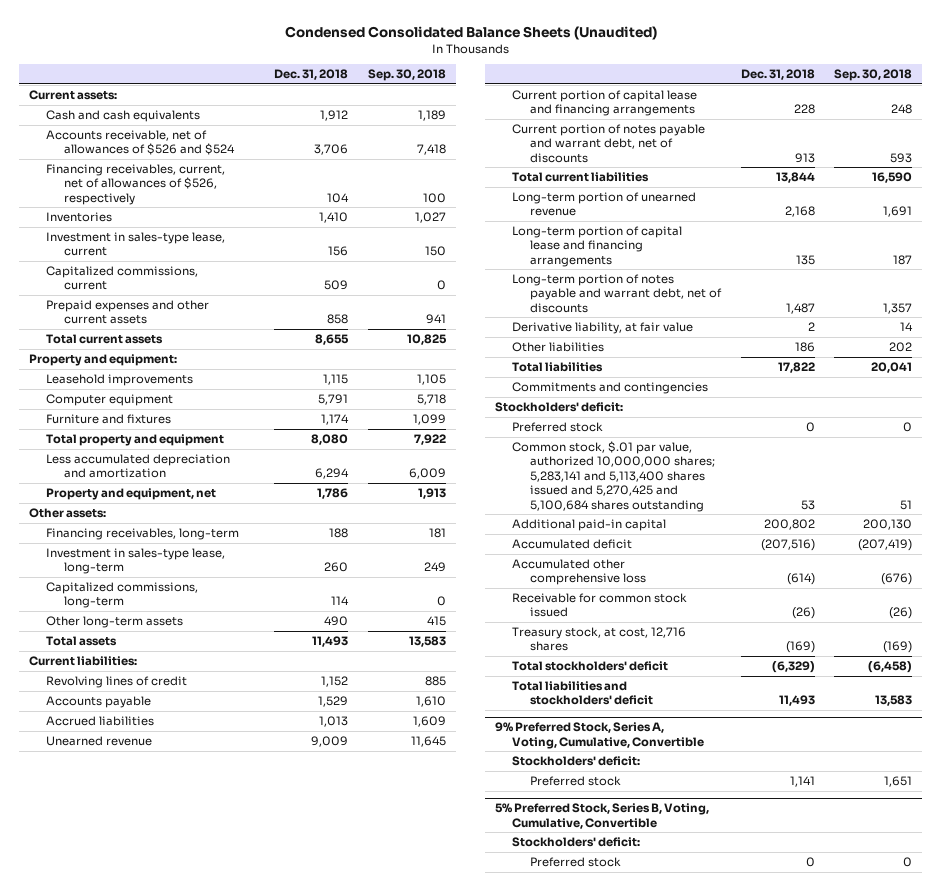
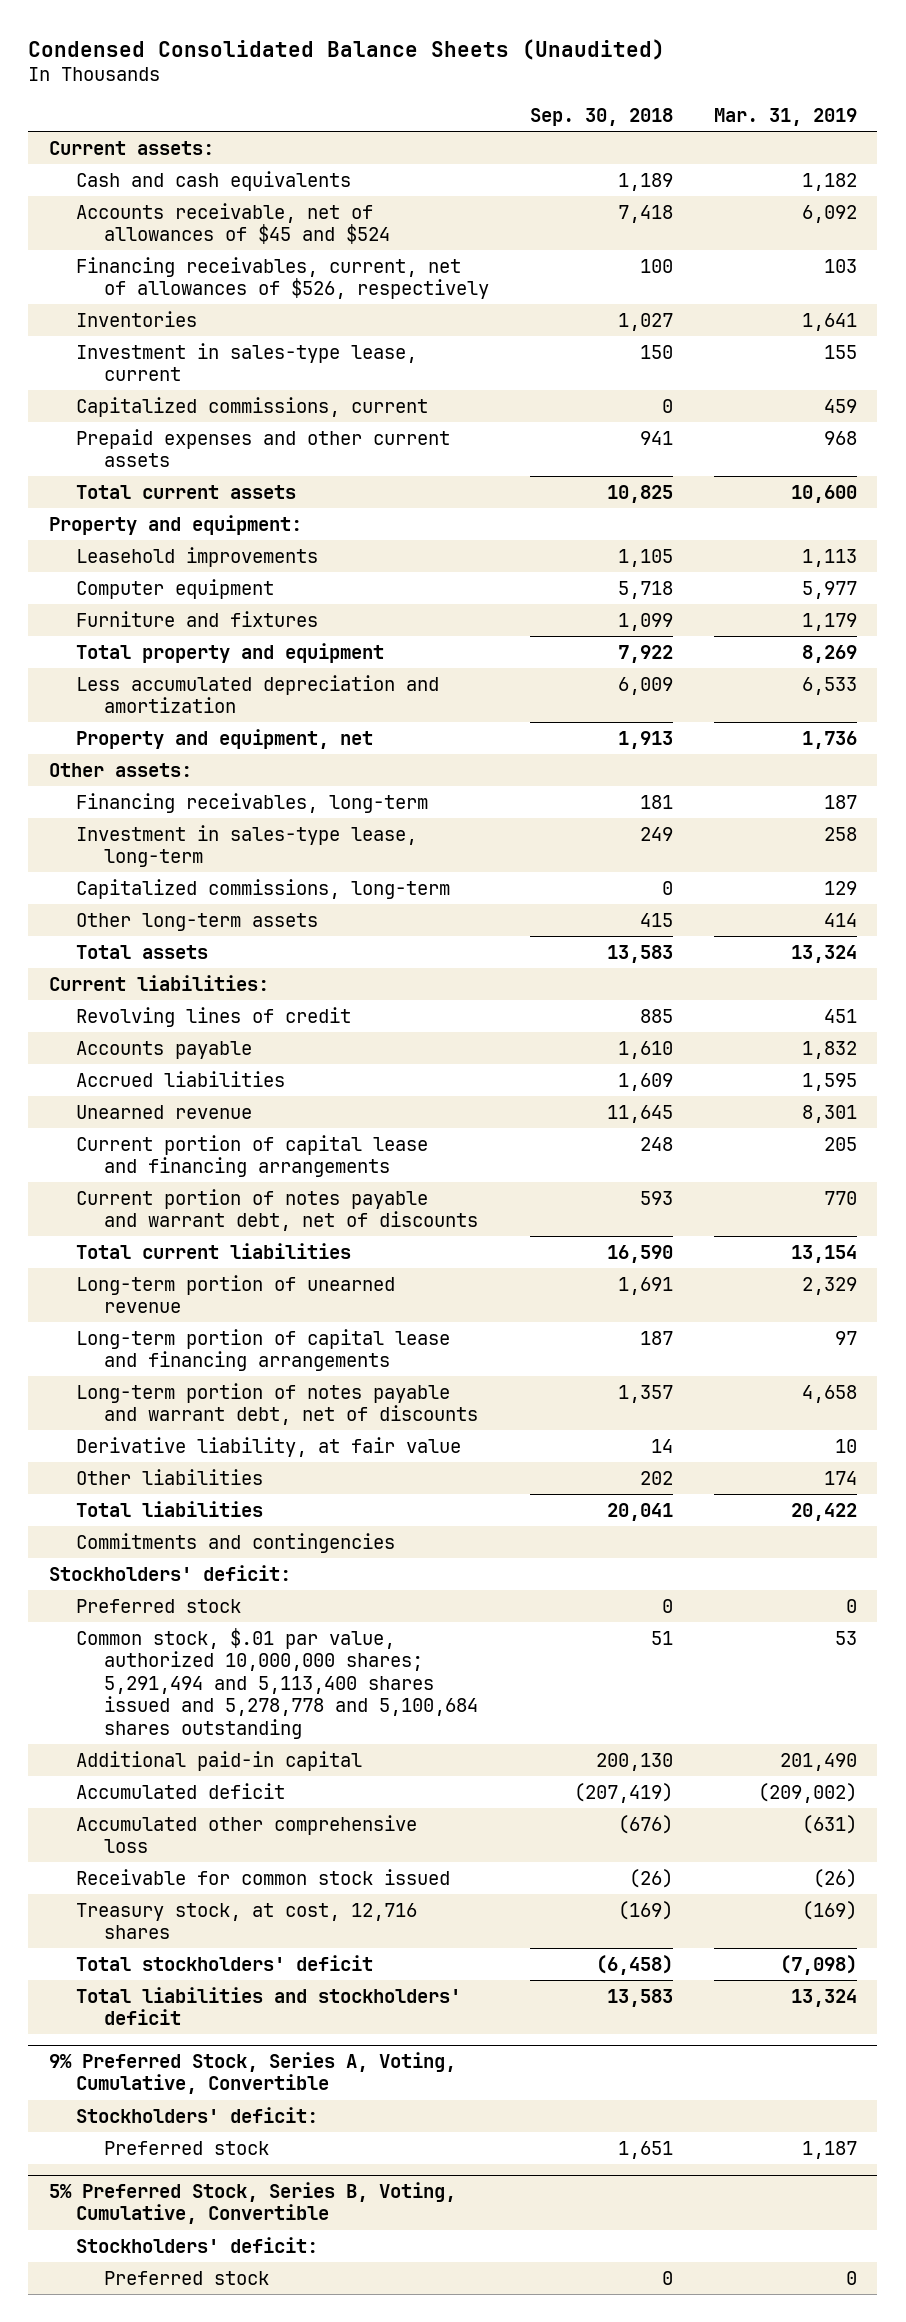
- | Dec. 31, 2018 | Sep. 30, 2018
+ | Sep. 30, 2018 | Mar. 31, 2019
- Accounts receivable, net of allowances of $526 and $524 | 3,706 | 7,418
+ Accounts receivable, net of allowances of $45 and $524 | 7,418 | 6,092
- Common stock, $.01 par value, authorized 10,000,000 shares; 5,283,141 and 5,113,400 shares issued and 5,270,425 and 5,100,684 shares outstanding | 53 | 51
+ Common stock, $.01 par value, authorized 10,000,000 shares; 5,291,494 and 5,113,400 shares issued and 5,278,778 and 5,100,684 shares outstanding | 51 | 53

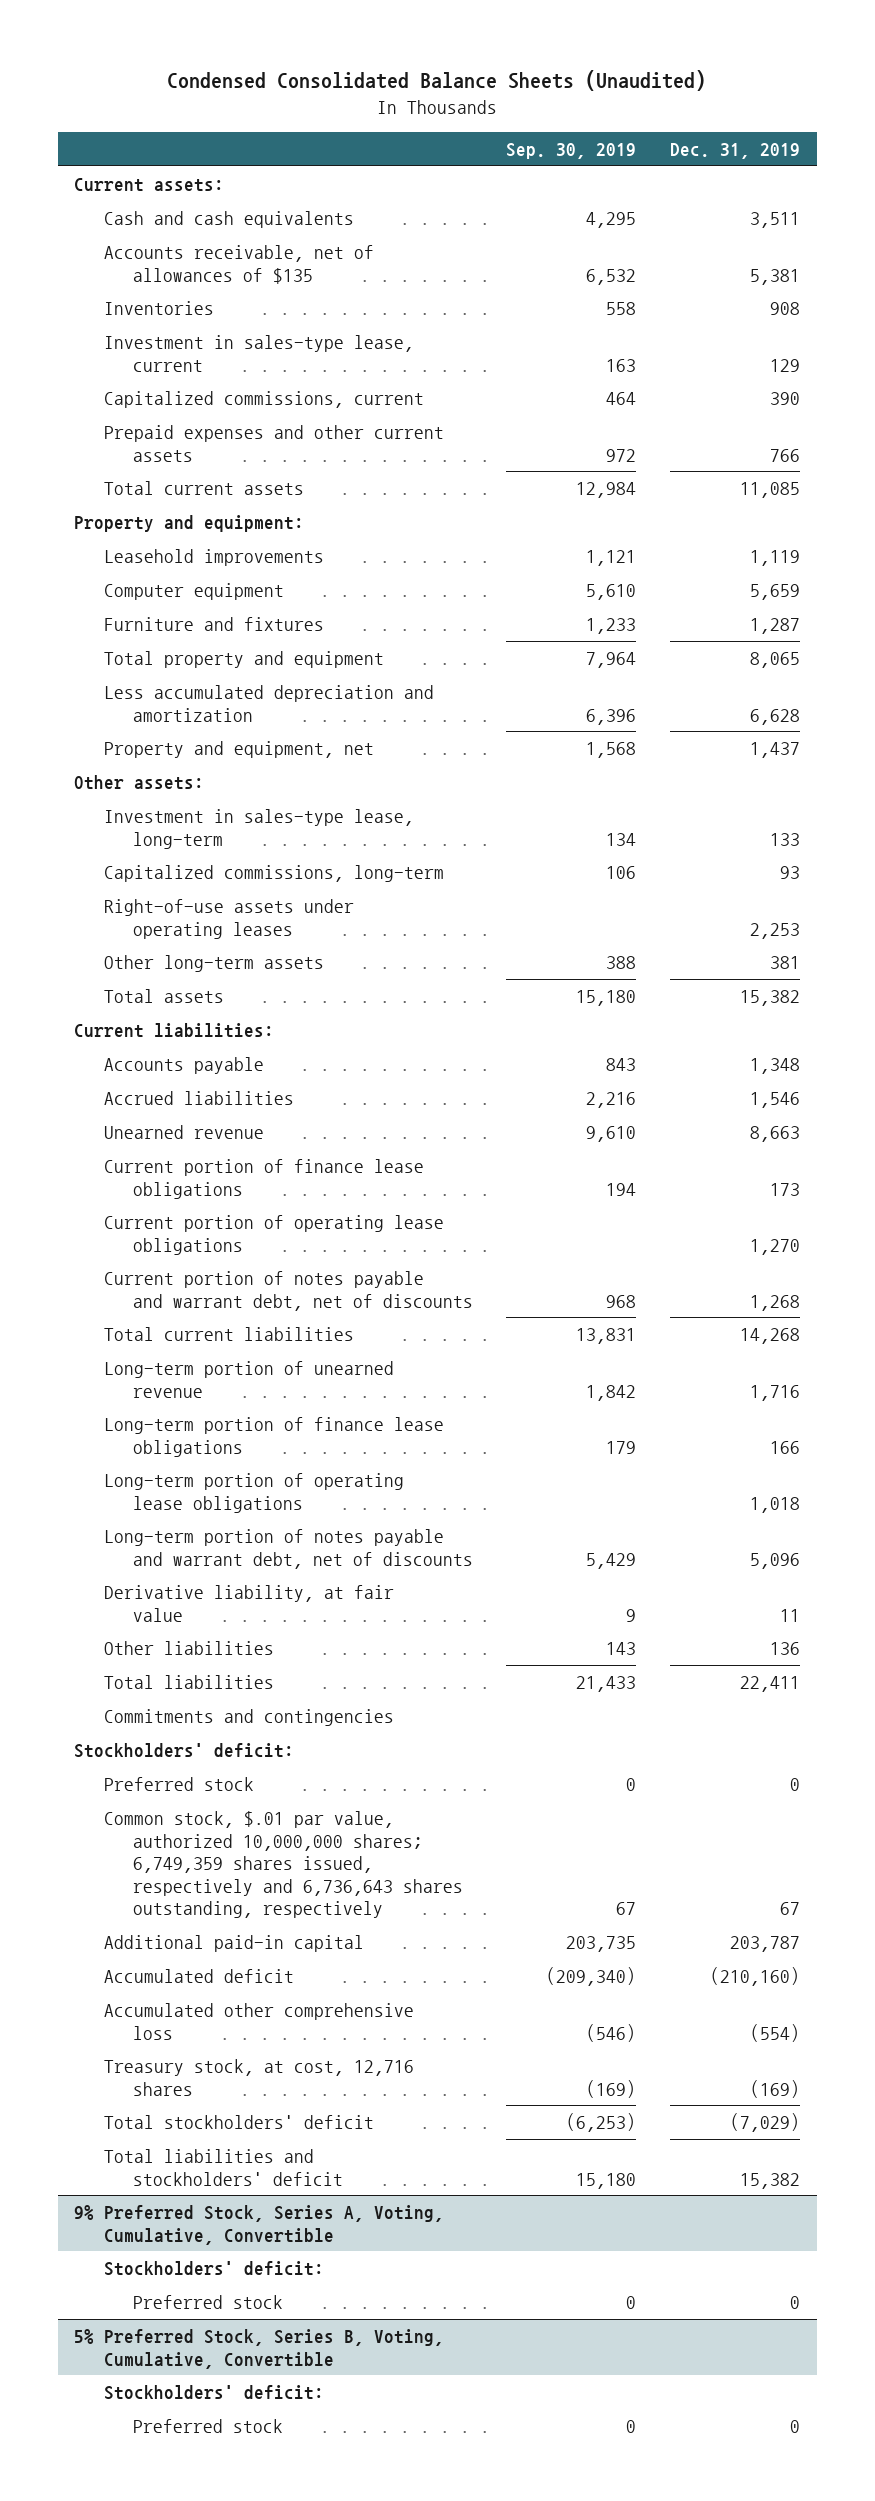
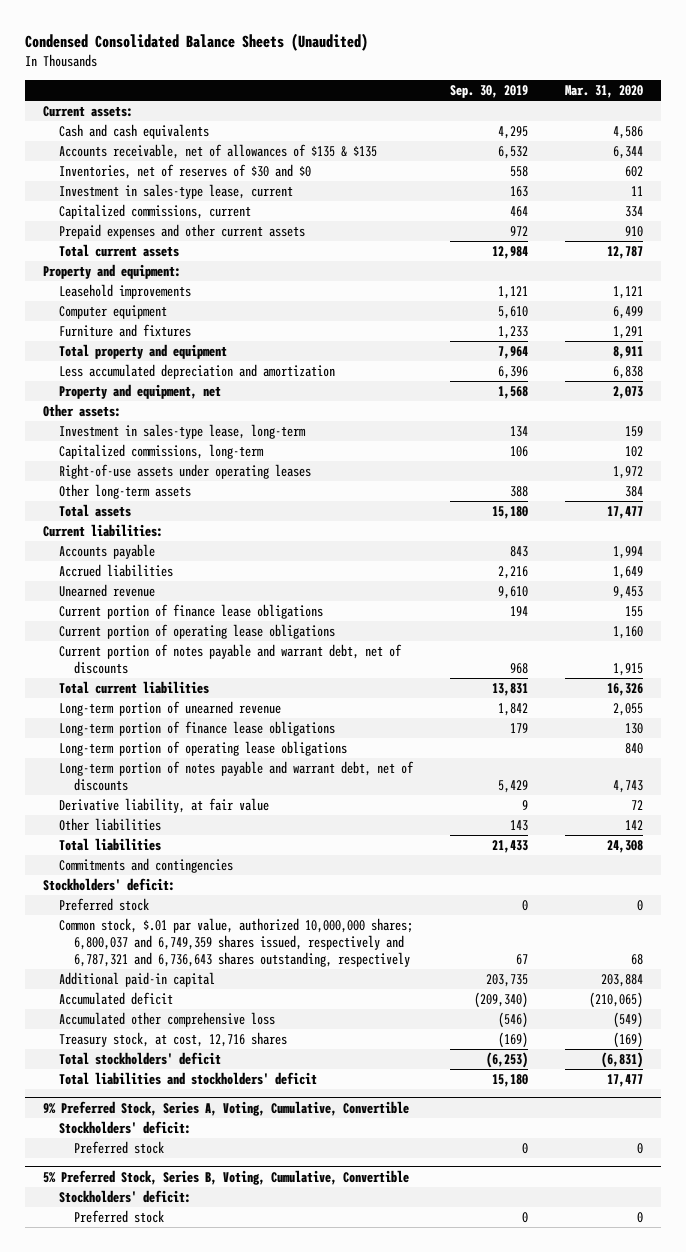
- | Sep. 30, 2019 | Dec. 31, 2019
+ | Sep. 30, 2019 | Mar. 31, 2020
- Accounts receivable, net of allowances of $135 | 6,532 | 5,381
- Inventories | 558 | 908
+ Accounts receivable, net of allowances of $135 & $135 | 6,532 | 6,344
+ Inventories, net of reserves of $30 and $0 | 558 | 602
- Common stock, $.01 par value, authorized 10,000,000 shares; 6,749,359 shares issued, respectively and 6,736,643 shares outstanding, respectively | 67 | 67
+ Common stock, $.01 par value, authorized 10,000,000 shares; 6,800,037 and 6,749,359 shares issued, respectively and 6,787,321 and 6,736,643 shares outstanding, respectively | 67 | 68

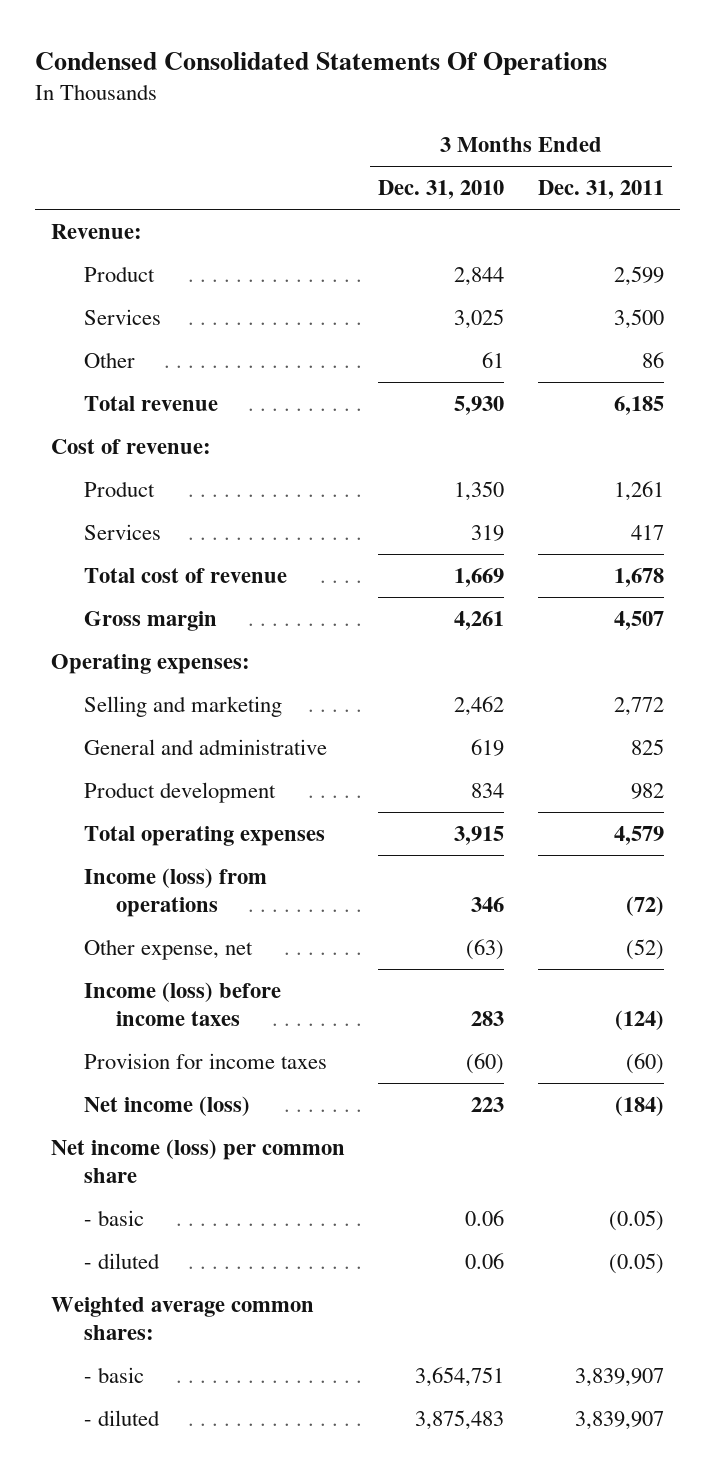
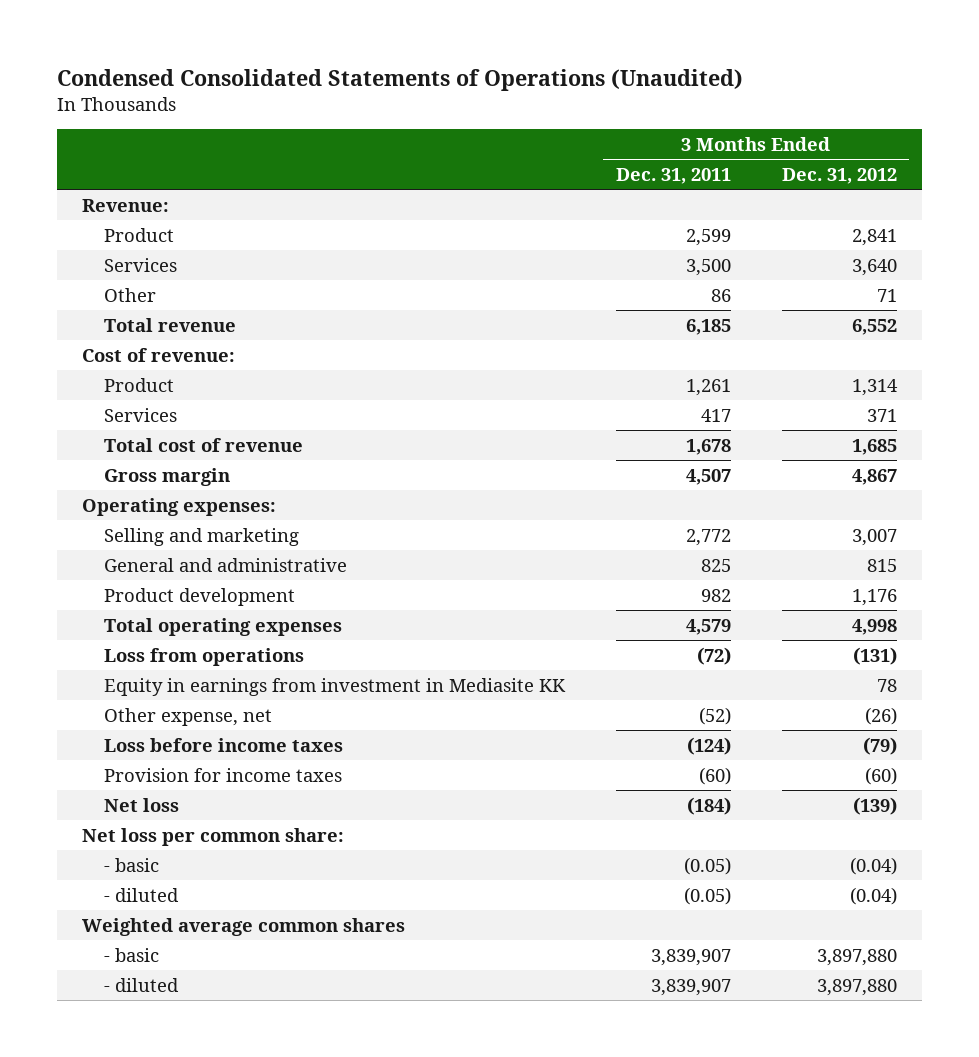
- Condensed Consolidated Statements Of Operations
+ Condensed Consolidated Statements of Operations (Unaudited)
- | 3 Months Ended Dec. 31, 2010 | 3 Months Ended Dec. 31, 2011
+ | 3 Months Ended Dec. 31, 2011 | 3 Months Ended Dec. 31, 2012
- Income (loss) from operations | 346 | (72)
+ Loss from operations | (72) | (131)
+ Equity in earnings from investment in Mediasite KK | | 78
- Income (loss) before income taxes | 283 | (124)
+ Loss before income taxes | (124) | (79)
- Net income (loss) | 223 | (184)
- Net income (loss) per common share
+ Net loss | (184) | (139)
+ Net loss per common share:
- Weighted average common shares:
+ Weighted average common shares

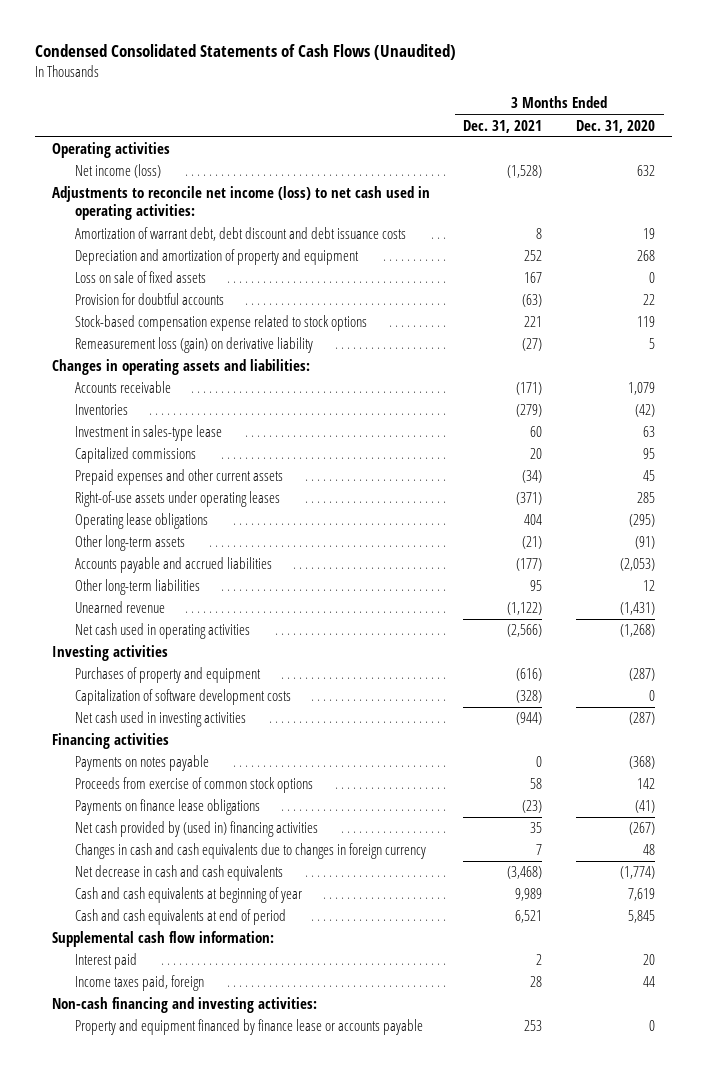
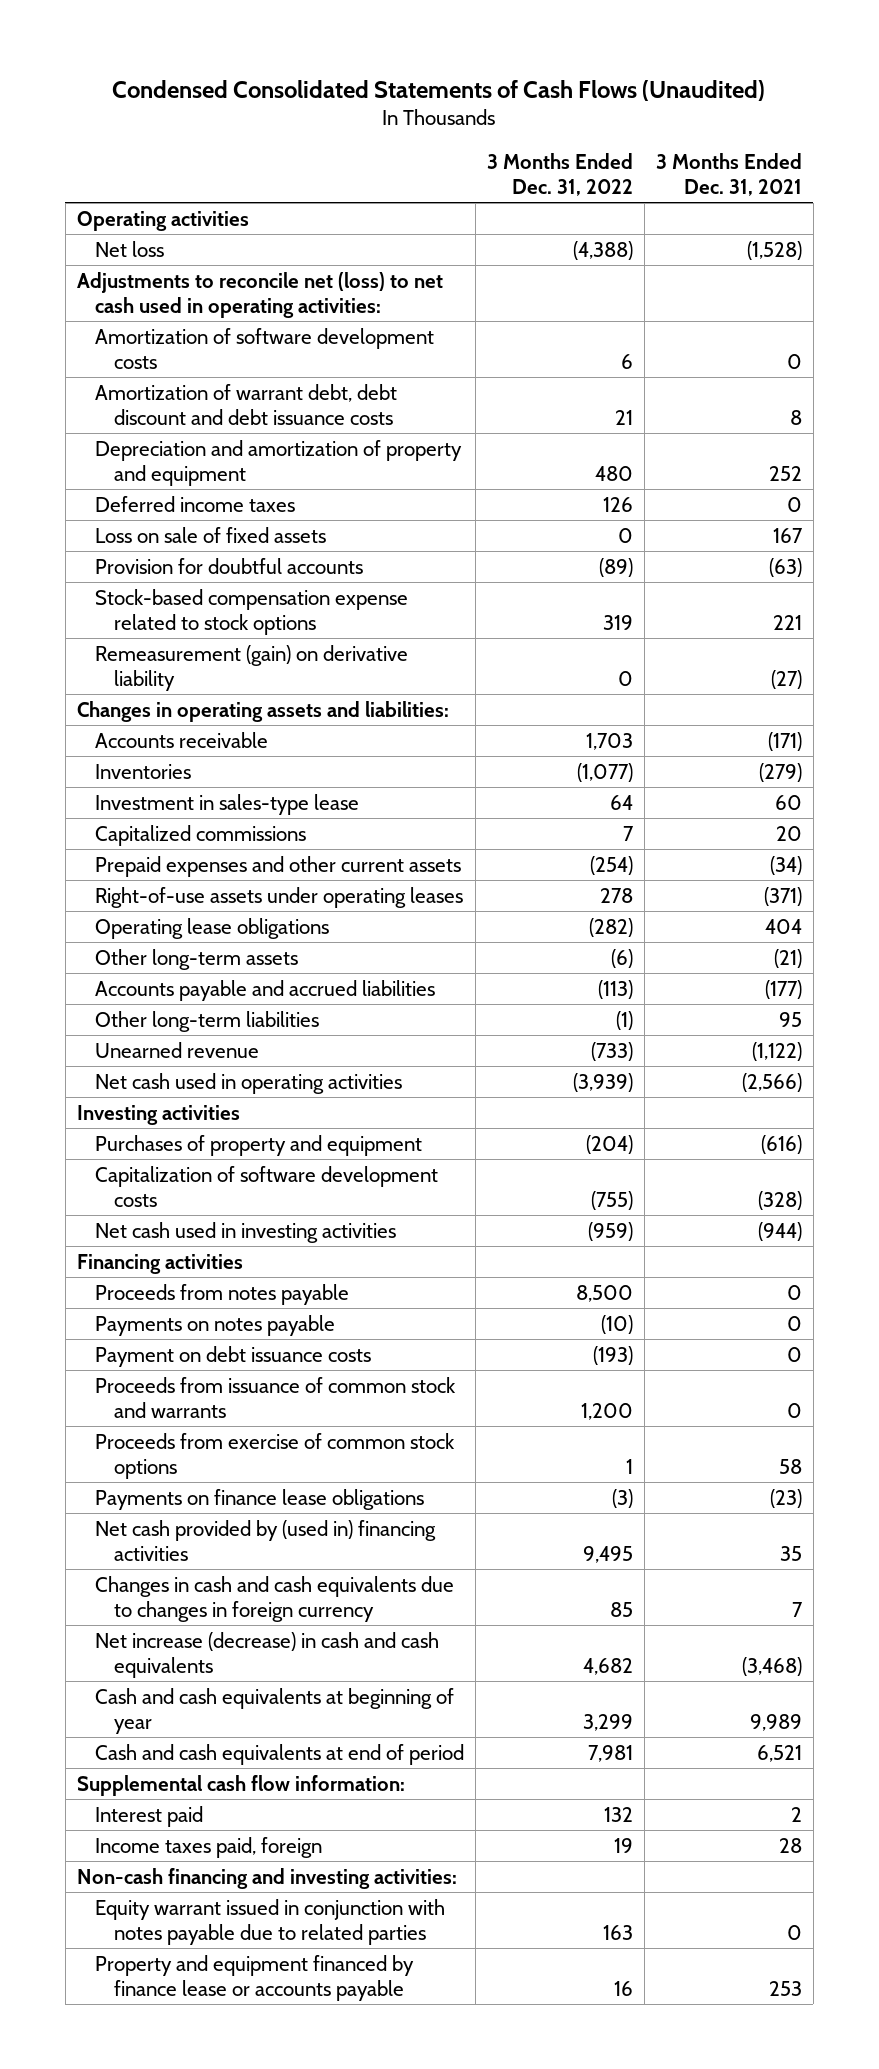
- | 3 Months Ended Dec. 31, 2021 | 3 Months Ended Dec. 31, 2020
+ | 3 Months Ended Dec. 31, 2022 | 3 Months Ended Dec. 31, 2021
- Net income (loss) | (1,528) | 632
- Adjustments to reconcile net income (loss) to net cash used in operating activities:
+ Net loss | (4,388) | (1,528)
+ Adjustments to reconcile net (loss) to net cash used in operating activities:
+ Amortization of software development costs | 6 | 0
+ Deferred income taxes | 126 | 0
- Remeasurement loss (gain) on derivative liability | (27) | 5
+ Remeasurement (gain) on derivative liability | 0 | (27)
+ Proceeds from notes payable | 8,500 | 0
+ Payment on debt issuance costs | (193) | 0
+ Proceeds from issuance of common stock and warrants | 1,200 | 0
- Net decrease in cash and cash equivalents | (3,468) | (1,774)
+ Net increase (decrease) in cash and cash equivalents | 4,682 | (3,468)
+ Equity warrant issued in conjunction with notes payable due to related parties | 163 | 0

